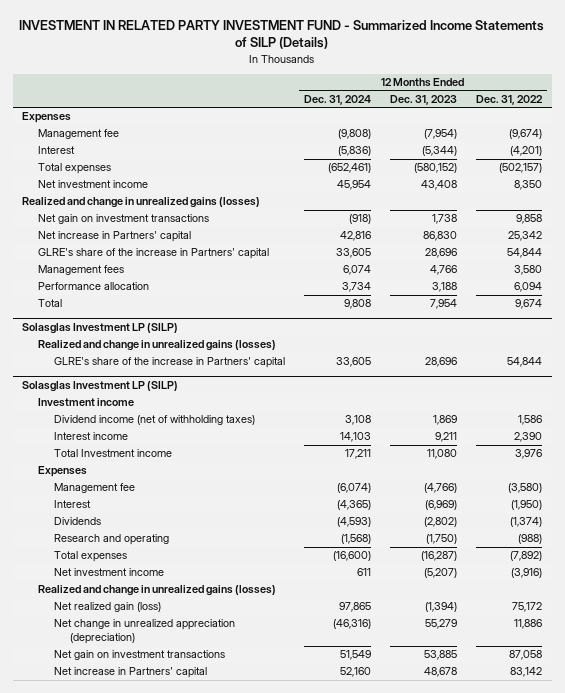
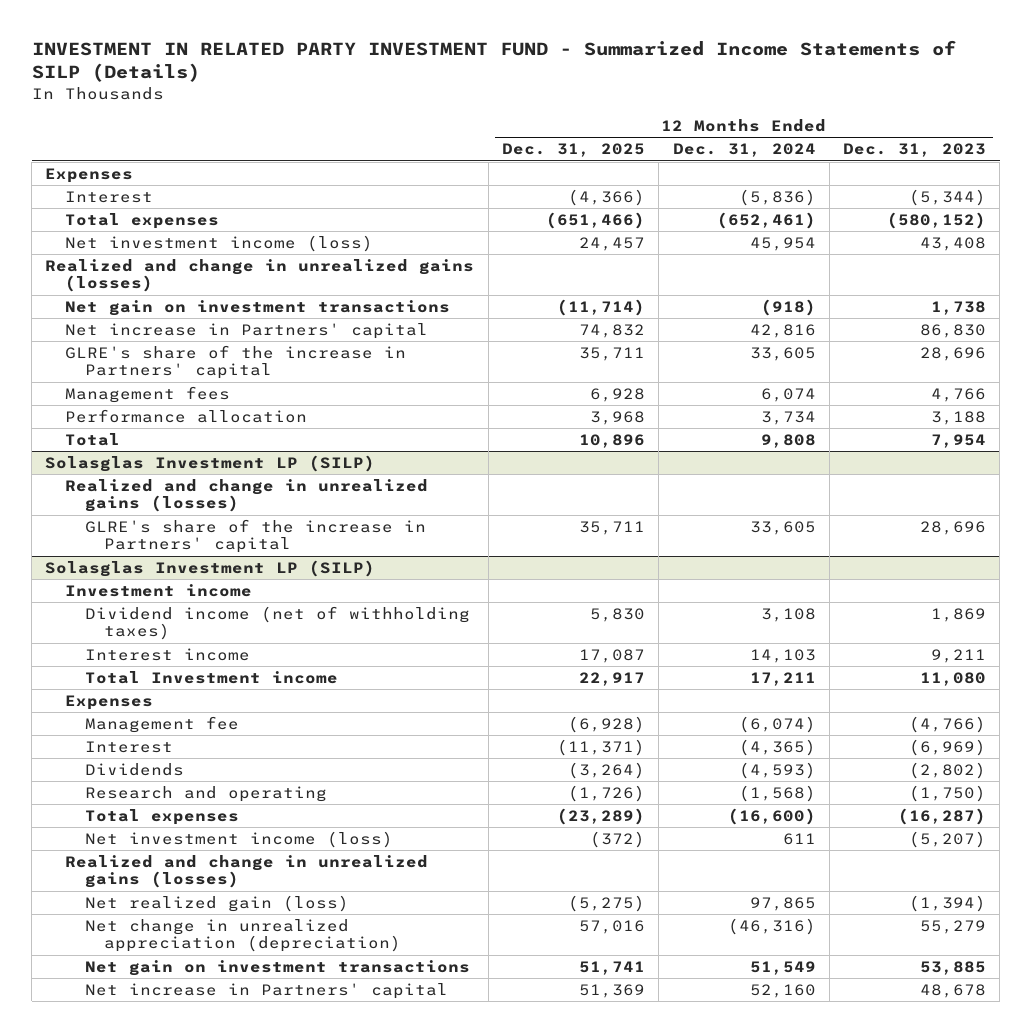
- | 12 Months Ended Dec. 31, 2024 | 12 Months Ended Dec. 31, 2023 | 12 Months Ended Dec. 31, 2022
+ | 12 Months Ended Dec. 31, 2025 | 12 Months Ended Dec. 31, 2024 | 12 Months Ended Dec. 31, 2023
- Management fee | (9,808) | (7,954) | (9,674)
- Net investment income | 45,954 | 43,408 | 8,350
+ Net investment income (loss) | 24,457 | 45,954 | 43,408
@ Solasglas Investment LP (SILP)
- Net investment income | 611 | (5,207) | (3,916)
+ Net investment income (loss) | (372) | 611 | (5,207)

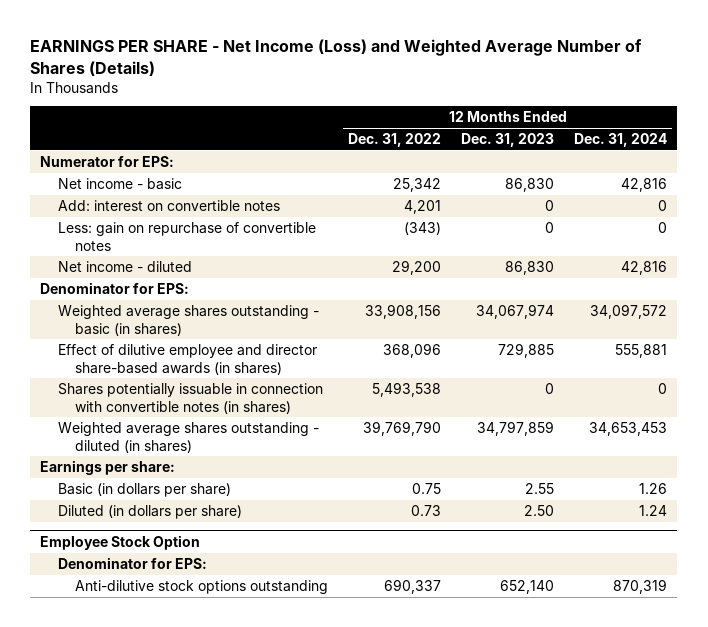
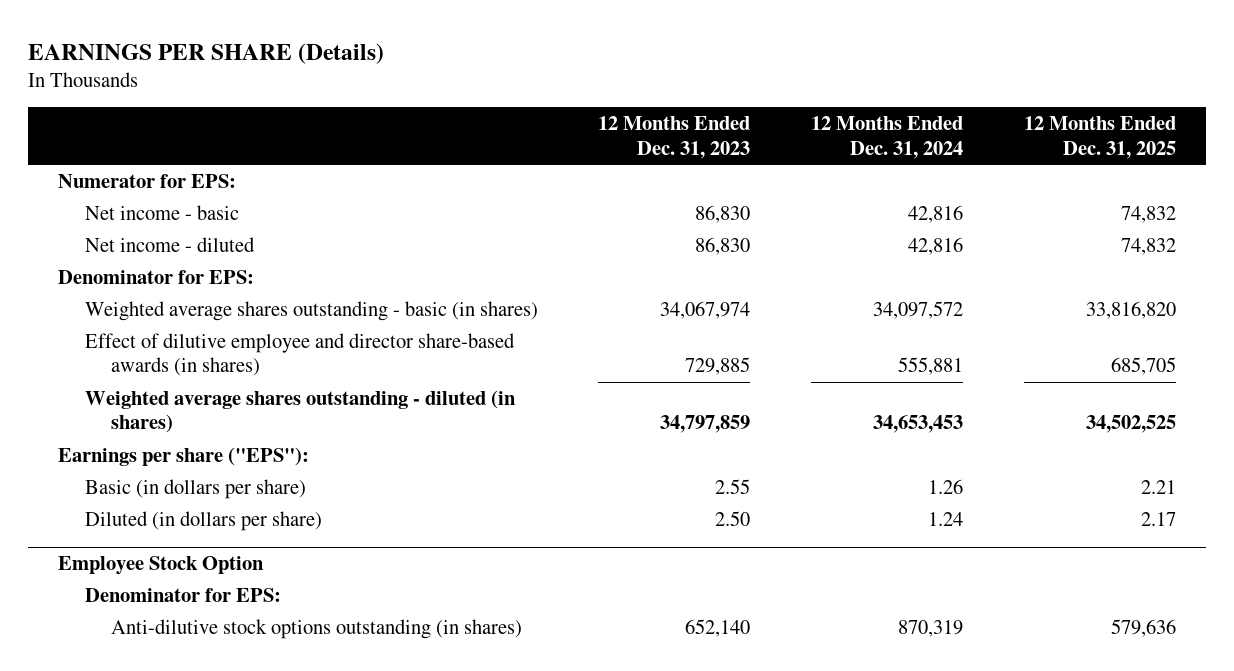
- EARNINGS PER SHARE - Net Income (Loss) and Weighted Average Number of Shares (Details)
+ EARNINGS PER SHARE (Details)
- | 12 Months Ended Dec. 31, 2022 | 12 Months Ended Dec. 31, 2023 | 12 Months Ended Dec. 31, 2024
+ | 12 Months Ended Dec. 31, 2023 | 12 Months Ended Dec. 31, 2024 | 12 Months Ended Dec. 31, 2025
- Add: interest on convertible notes | 4,201 | 0 | 0
- Less: gain on repurchase of convertible notes | (343) | 0 | 0
- Shares potentially issuable in connection with convertible notes (in shares) | 5,493,538 | 0 | 0
- Earnings per share:
+ Earnings per share ("EPS"):
@ Employee Stock Option
- Anti-dilutive stock options outstanding | 690,337 | 652,140 | 870,319
+ Anti-dilutive stock options outstanding (in shares) | 652,140 | 870,319 | 579,636

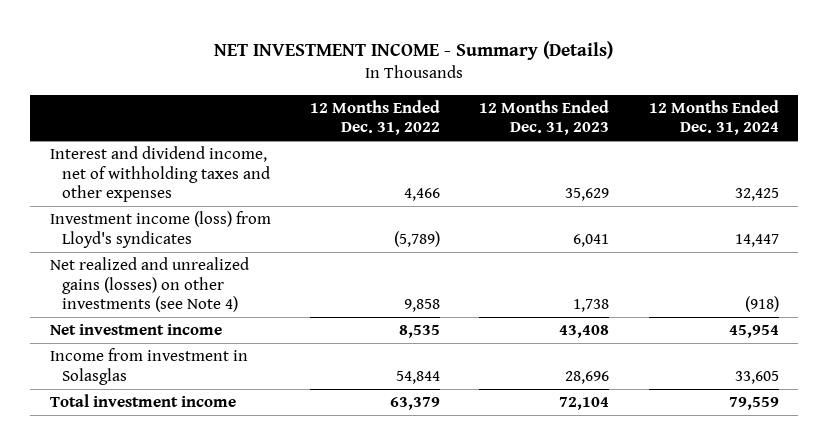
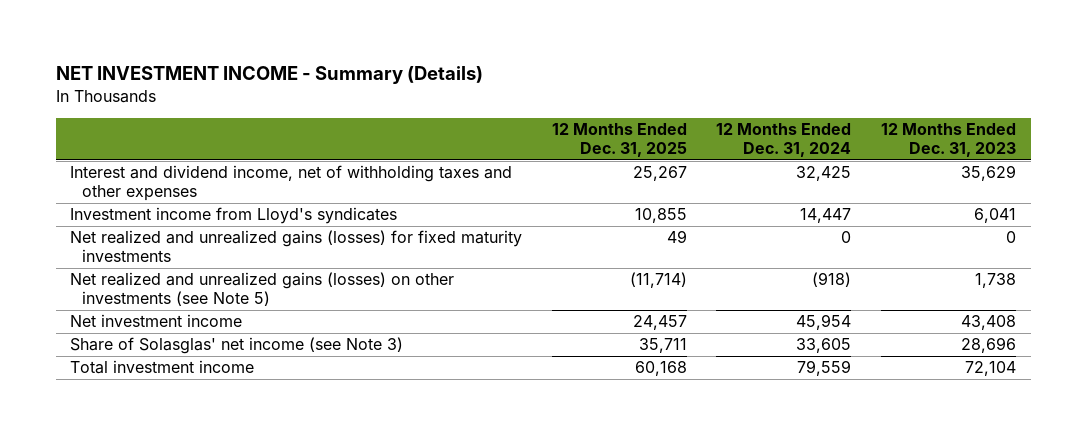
- | 12 Months Ended Dec. 31, 2022 | 12 Months Ended Dec. 31, 2023 | 12 Months Ended Dec. 31, 2024
+ | 12 Months Ended Dec. 31, 2025 | 12 Months Ended Dec. 31, 2024 | 12 Months Ended Dec. 31, 2023
- Investment income (loss) from Lloyd's syndicates | (5,789) | 6,041 | 14,447
- Net realized and unrealized gains (losses) on other investments (see Note 4) | 9,858 | 1,738 | (918)
+ Investment income from Lloyd's syndicates | 10,855 | 14,447 | 6,041
+ Net realized and unrealized gains (losses) for fixed maturity investments | 49 | 0 | 0
+ Net realized and unrealized gains (losses) on other investments (see Note 5) | (11,714) | (918) | 1,738
- Income from investment in Solasglas | 54,844 | 28,696 | 33,605
+ Share of Solasglas' net income (see Note 3) | 35,711 | 33,605 | 28,696

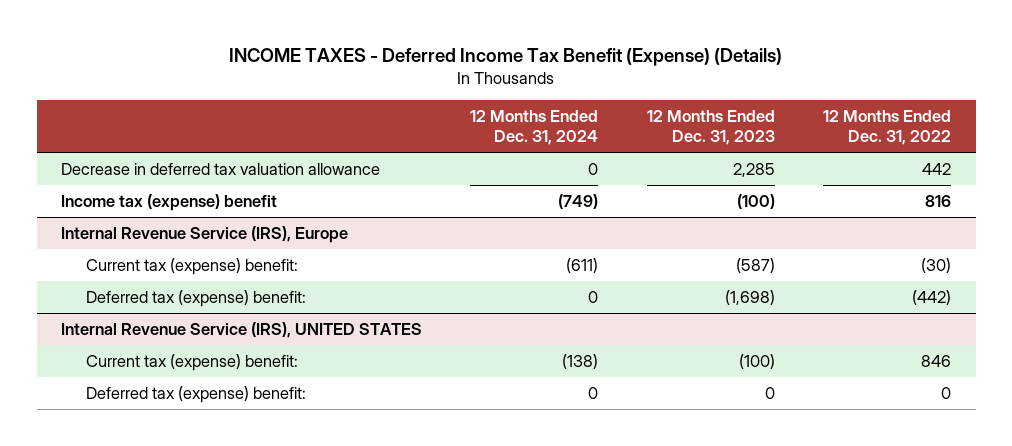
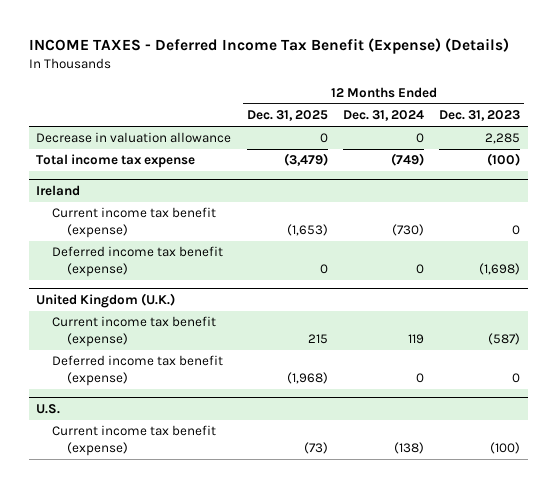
- | 12 Months Ended Dec. 31, 2024 | 12 Months Ended Dec. 31, 2023 | 12 Months Ended Dec. 31, 2022
+ | 12 Months Ended Dec. 31, 2025 | 12 Months Ended Dec. 31, 2024 | 12 Months Ended Dec. 31, 2023
- Decrease in deferred tax valuation allowance | 0 | 2,285 | 442
- Income tax (expense) benefit | (749) | (100) | 816
- Internal Revenue Service (IRS), Europe
- Current tax (expense) benefit: | (611) | (587) | (30)
- Deferred tax (expense) benefit: | 0 | (1,698) | (442)
- Internal Revenue Service (IRS), UNITED STATES
- Current tax (expense) benefit: | (138) | (100) | 846
- Deferred tax (expense) benefit: | 0 | 0 | 0
+ Decrease in valuation allowance | 0 | 0 | 2,285
+ Total income tax expense | (3,479) | (749) | (100)
+ Ireland
+ Current income tax benefit (expense) | (1,653) | (730) | 0
+ Deferred income tax benefit (expense) | 0 | 0 | (1,698)
+ United Kingdom (U.K.)
+ Current income tax benefit (expense) | 215 | 119 | (587)
+ Deferred income tax benefit (expense) | (1,968) | 0 | 0
+ U.S.
+ Current income tax benefit (expense) | (73) | (138) | (100)

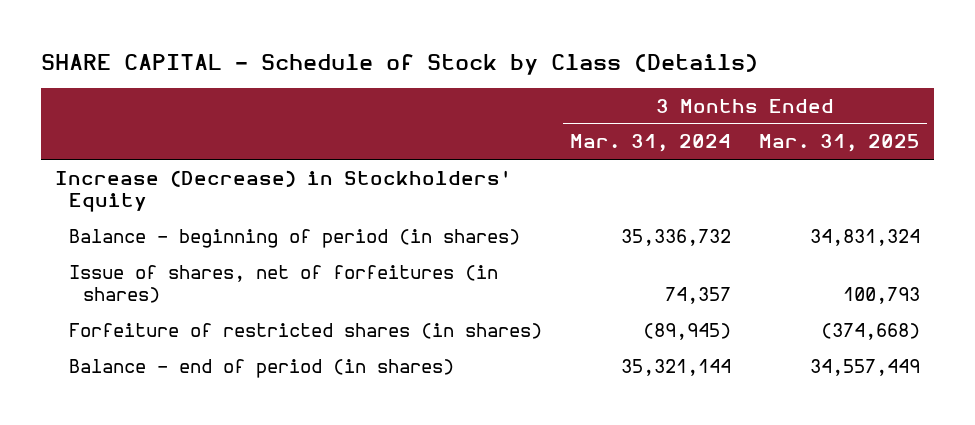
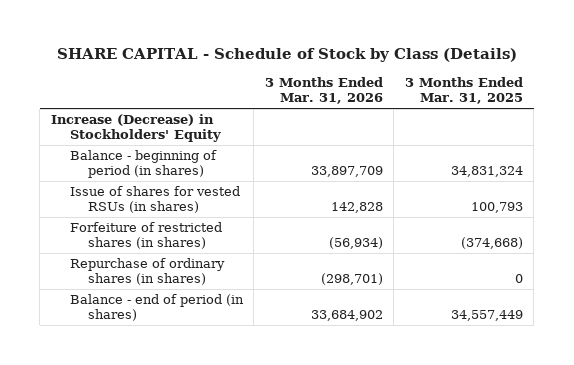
- | 3 Months Ended Mar. 31, 2024 | 3 Months Ended Mar. 31, 2025
+ | 3 Months Ended Mar. 31, 2026 | 3 Months Ended Mar. 31, 2025
- Issue of shares, net of forfeitures (in shares) | 74,357 | 100,793
+ Issue of shares for vested RSUs (in shares) | 142,828 | 100,793
+ Repurchase of ordinary shares (in shares) | (298,701) | 0

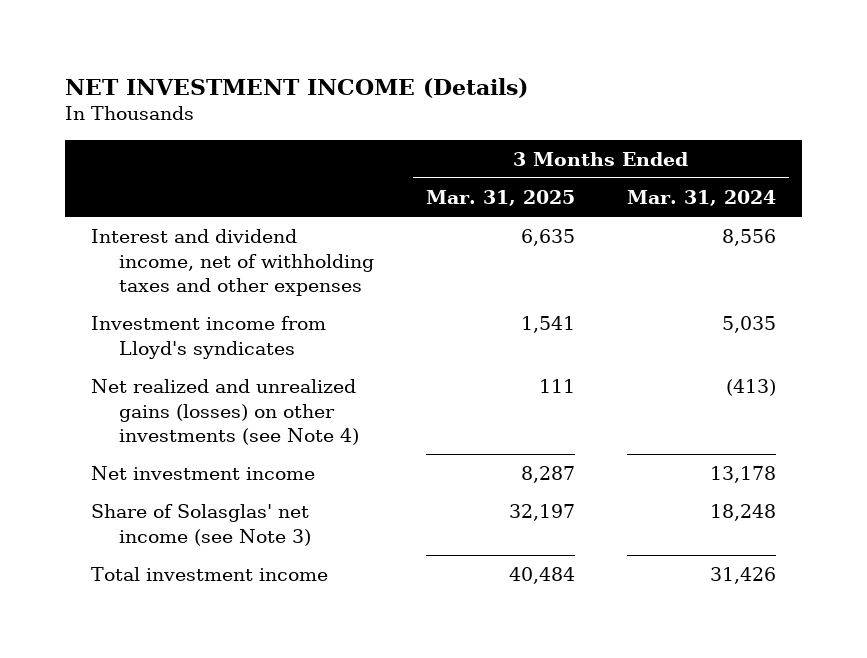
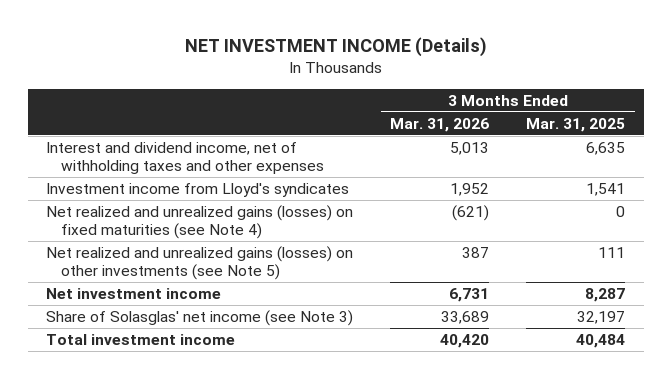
- | 3 Months Ended Mar. 31, 2025 | 3 Months Ended Mar. 31, 2024
+ | 3 Months Ended Mar. 31, 2026 | 3 Months Ended Mar. 31, 2025
- Net realized and unrealized gains (losses) on other investments (see Note 4) | 111 | (413)
+ Net realized and unrealized gains (losses) on fixed maturities (see Note 4) | (621) | 0
+ Net realized and unrealized gains (losses) on other investments (see Note 5) | 387 | 111

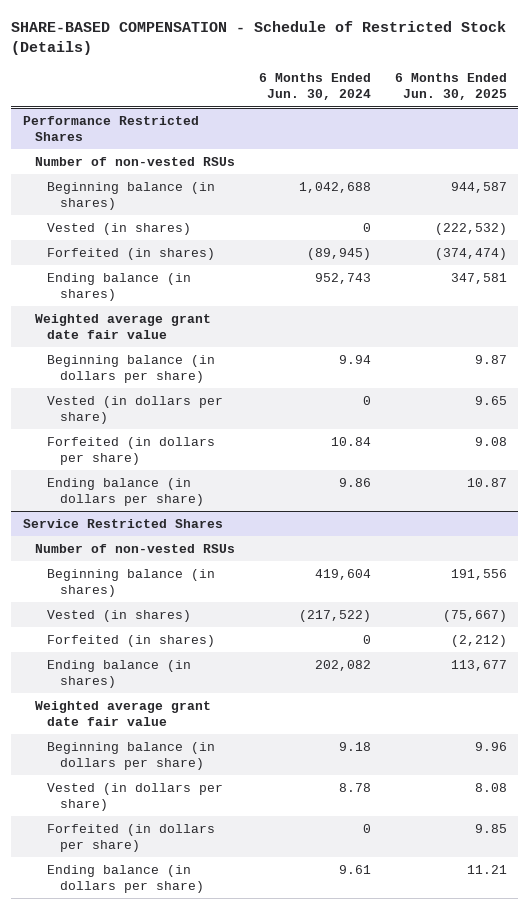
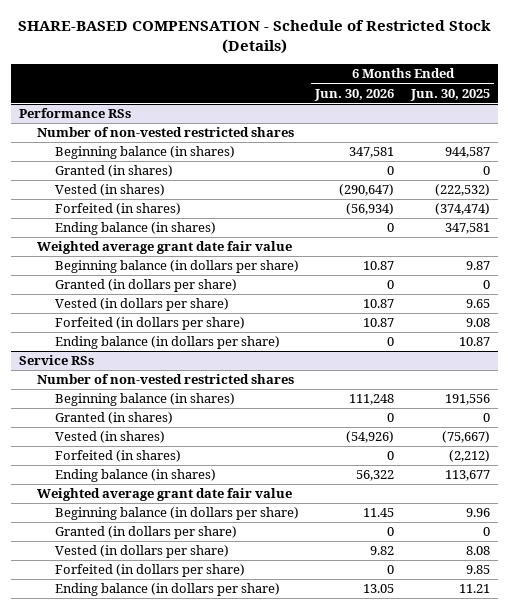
- | 6 Months Ended Jun. 30, 2024 | 6 Months Ended Jun. 30, 2025
+ | 6 Months Ended Jun. 30, 2026 | 6 Months Ended Jun. 30, 2025
- Performance Restricted Shares
- Number of non-vested RSUs
+ Performance RSs
+ Number of non-vested restricted shares
+ Granted (in shares) | 0 | 0
+ Granted (in dollars per share) | 0 | 0
- Service Restricted Shares
- Number of non-vested RSUs
+ Service RSs
+ Number of non-vested restricted shares
+ Granted (in shares) | 0 | 0
+ Granted (in dollars per share) | 0 | 0

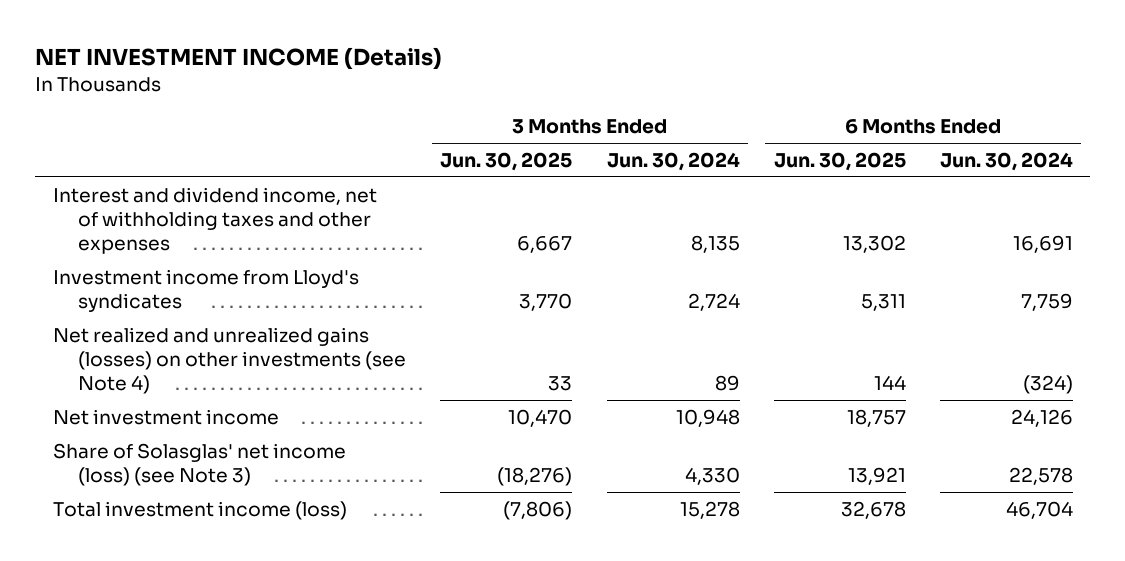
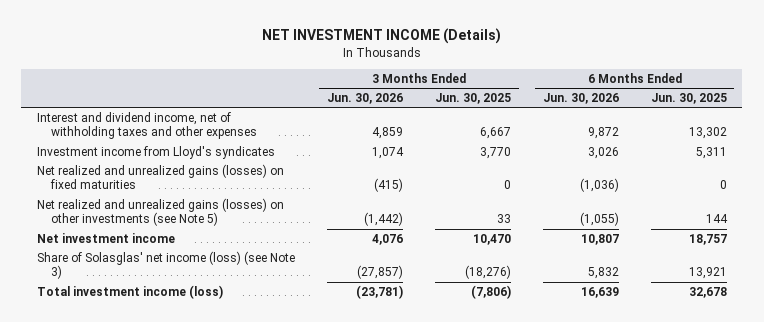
- | 3 Months Ended Jun. 30, 2025 | 3 Months Ended Jun. 30, 2024 | 6 Months Ended Jun. 30, 2025 | 6 Months Ended Jun. 30, 2024
+ | 3 Months Ended Jun. 30, 2026 | 3 Months Ended Jun. 30, 2025 | 6 Months Ended Jun. 30, 2026 | 6 Months Ended Jun. 30, 2025
- Net realized and unrealized gains (losses) on other investments (see Note 4) | 33 | 89 | 144 | (324)
+ Net realized and unrealized gains (losses) on fixed maturities | (415) | 0 | (1,036) | 0
+ Net realized and unrealized gains (losses) on other investments (see Note 5) | (1,442) | 33 | (1,055) | 144

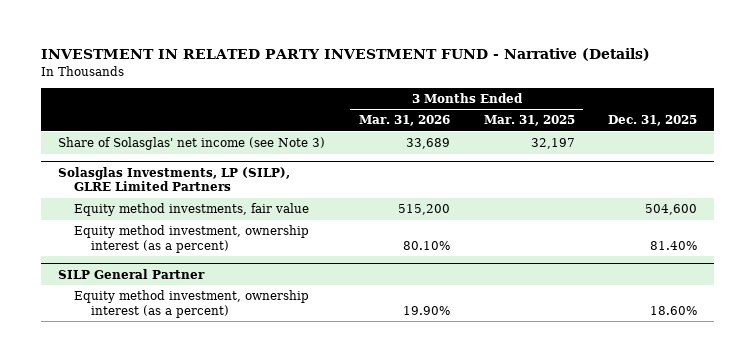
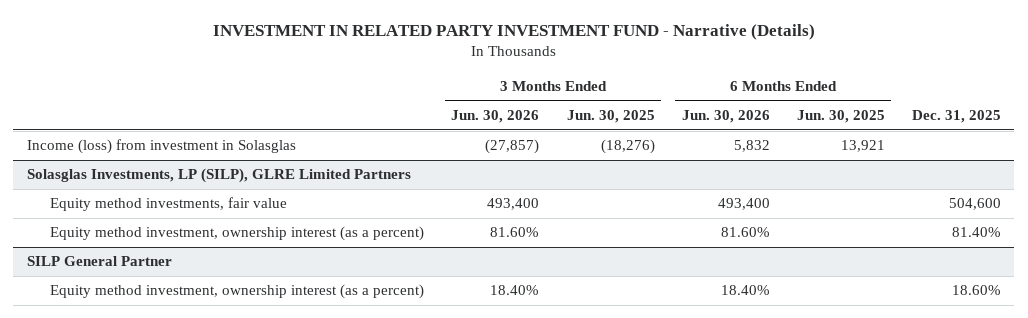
- | 3 Months Ended Mar. 31, 2026 | 3 Months Ended Mar. 31, 2025 | Dec. 31, 2025
+ | 3 Months Ended Jun. 30, 2026 | 3 Months Ended Jun. 30, 2025 | 6 Months Ended Jun. 30, 2026 | 6 Months Ended Jun. 30, 2025 | Dec. 31, 2025
- Share of Solasglas' net income (see Note 3) | 33,689 | 32,197 |
+ Income (loss) from investment in Solasglas | (27,857) | (18,276) | 5,832 | 13,921 |

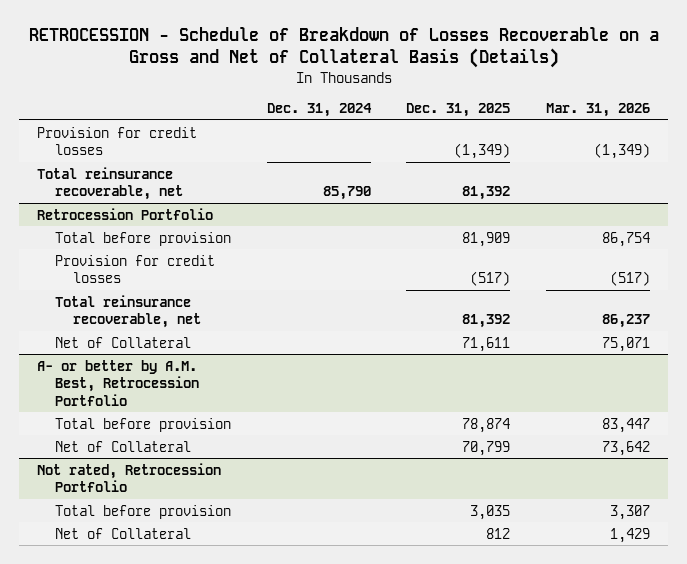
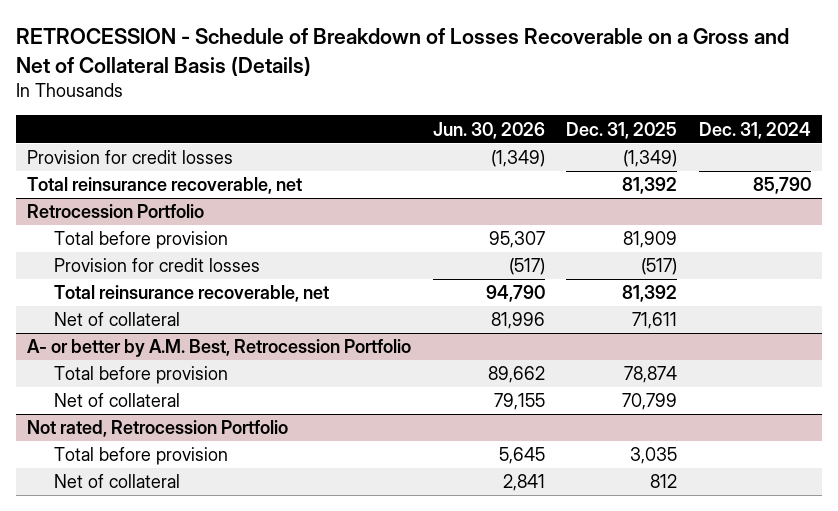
- | Dec. 31, 2024 | Dec. 31, 2025 | Mar. 31, 2026
+ | Jun. 30, 2026 | Dec. 31, 2025 | Dec. 31, 2024
@ Retrocession Portfolio
- Net of Collateral | | 71,611 | 75,071
+ Net of collateral | 81,996 | 71,611 |
@ A- or better by A.M. Best, Retrocession Portfolio
- Net of Collateral | | 70,799 | 73,642
+ Net of collateral | 79,155 | 70,799 |
@ Not rated, Retrocession Portfolio
- Net of Collateral | | 812 | 1,429
+ Net of collateral | 2,841 | 812 |

